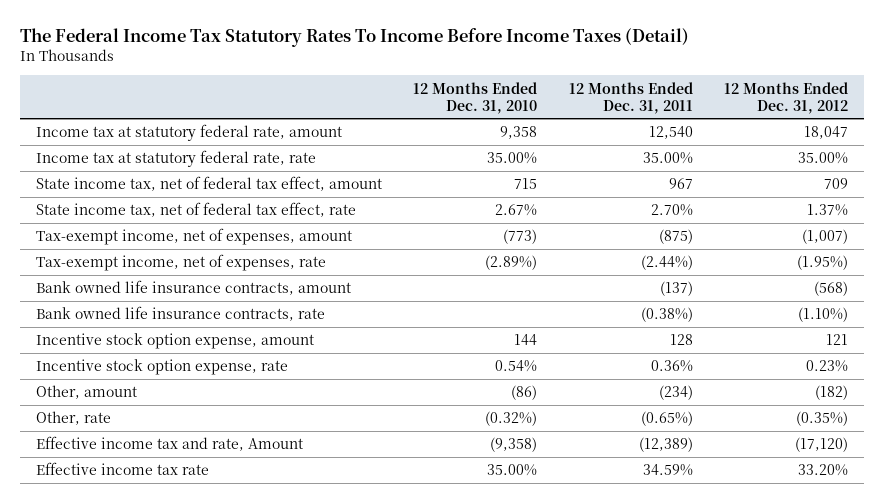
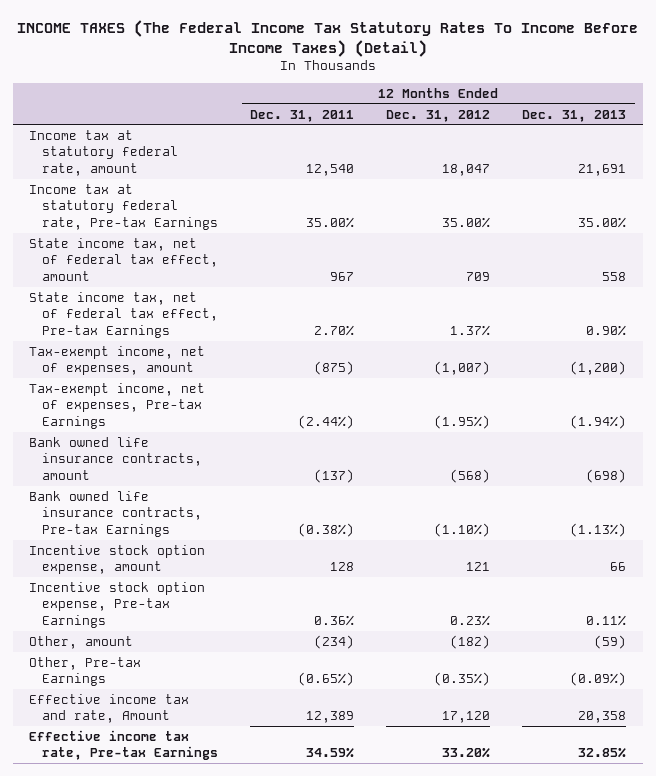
- The Federal Income Tax Statutory Rates To Income Before Income Taxes (Detail)
+ INCOME TAXES (The Federal Income Tax Statutory Rates To Income Before Income Taxes) (Detail)
- | 12 Months Ended Dec. 31, 2010 | 12 Months Ended Dec. 31, 2011 | 12 Months Ended Dec. 31, 2012
+ | 12 Months Ended Dec. 31, 2011 | 12 Months Ended Dec. 31, 2012 | 12 Months Ended Dec. 31, 2013
- Income tax at statutory federal rate, rate | 35.00% | 35.00% | 35.00%
+ Income tax at statutory federal rate, Pre-tax Earnings | 35.00% | 35.00% | 35.00%
- State income tax, net of federal tax effect, rate | 2.67% | 2.70% | 1.37%
+ State income tax, net of federal tax effect, Pre-tax Earnings | 2.70% | 1.37% | 0.90%
- Tax-exempt income, net of expenses, rate | (2.89%) | (2.44%) | (1.95%)
+ Tax-exempt income, net of expenses, Pre-tax Earnings | (2.44%) | (1.95%) | (1.94%)
- Bank owned life insurance contracts, rate | | (0.38%) | (1.10%)
+ Bank owned life insurance contracts, Pre-tax Earnings | (0.38%) | (1.10%) | (1.13%)
- Incentive stock option expense, rate | 0.54% | 0.36% | 0.23%
+ Incentive stock option expense, Pre-tax Earnings | 0.36% | 0.23% | 0.11%
- Other, rate | (0.32%) | (0.65%) | (0.35%)
- Effective income tax and rate, Amount | (9,358) | (12,389) | (17,120)
- Effective income tax rate | 35.00% | 34.59% | 33.20%
+ Other, Pre-tax Earnings | (0.65%) | (0.35%) | (0.09%)
+ Effective income tax and rate, Amount | 12,389 | 17,120 | 20,358
+ Effective income tax rate, Pre-tax Earnings | 34.59% | 33.20% | 32.85%

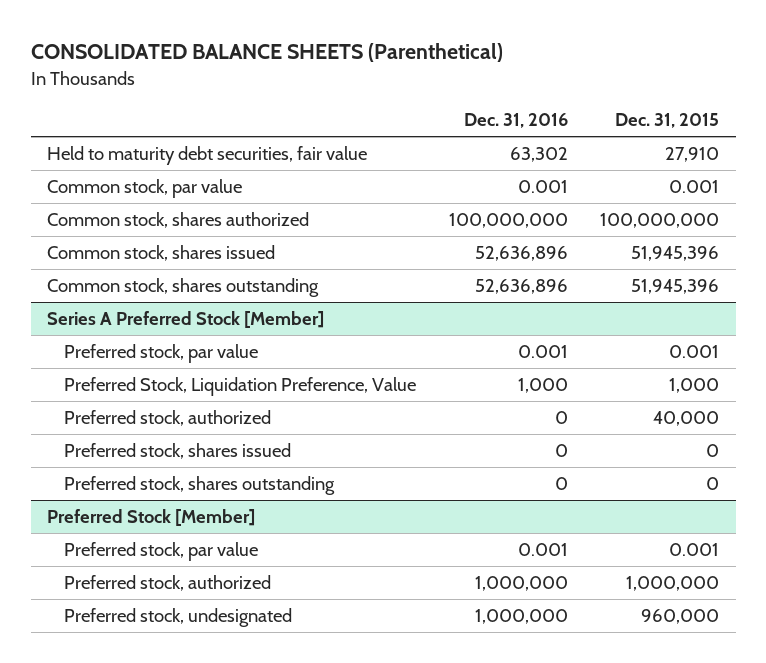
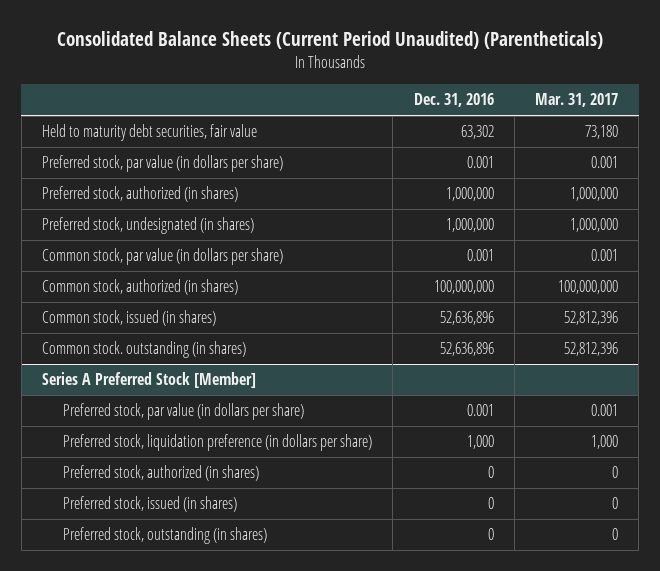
- CONSOLIDATED BALANCE SHEETS (Parenthetical)
+ Consolidated Balance Sheets (Current Period Unaudited) (Parentheticals)
- | Dec. 31, 2016 | Dec. 31, 2015
+ | Dec. 31, 2016 | Mar. 31, 2017
- Common stock, par value | 0.001 | 0.001
- Common stock, shares authorized | 100,000,000 | 100,000,000
- Common stock, shares issued | 52,636,896 | 51,945,396
- Common stock, shares outstanding | 52,636,896 | 51,945,396
+ Preferred stock, par value (in dollars per share) | 0.001 | 0.001
+ Preferred stock, authorized (in shares) | 1,000,000 | 1,000,000
+ Preferred stock, undesignated (in shares) | 1,000,000 | 1,000,000
+ Common stock, par value (in dollars per share) | 0.001 | 0.001
+ Common stock, authorized (in shares) | 100,000,000 | 100,000,000
+ Common stock, issued (in shares) | 52,636,896 | 52,812,396
+ Common stock. outstanding (in shares) | 52,636,896 | 52,812,396
@ Series A Preferred Stock [Member]
- Preferred stock, par value | 0.001 | 0.001
- Preferred Stock, Liquidation Preference, Value | 1,000 | 1,000
- Preferred stock, authorized | 0 | 40,000
- Preferred stock, shares issued | 0 | 0
- Preferred stock, shares outstanding | 0 | 0
- Preferred Stock [Member]
- Preferred stock, par value | 0.001 | 0.001
- Preferred stock, authorized | 1,000,000 | 1,000,000
- Preferred stock, undesignated | 1,000,000 | 960,000
@ Series A Preferred Stock [Member]
+ Preferred stock, par value (in dollars per share) | 0.001 | 0.001
+ Preferred stock, liquidation preference (in dollars per share) | 1,000 | 1,000
+ Preferred stock, authorized (in shares) | 0 | 0
+ Preferred stock, issued (in shares) | 0 | 0
+ Preferred stock, outstanding (in shares) | 0 | 0

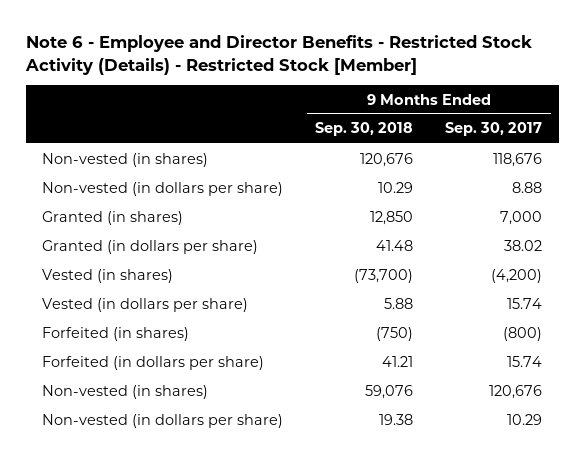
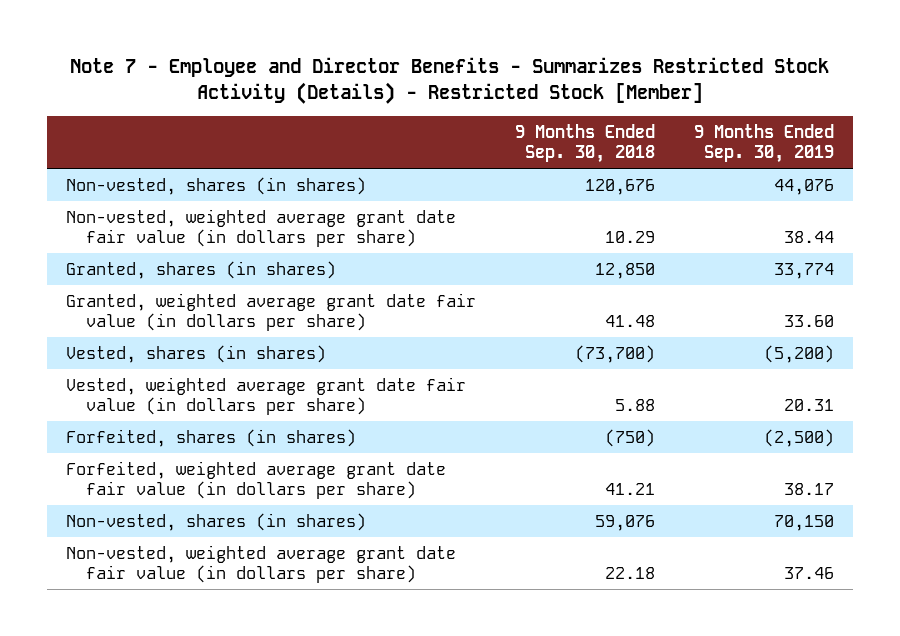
- Note 6 - Employee and Director Benefits - Restricted Stock Activity (Details) - Restricted Stock [Member]
+ Note 7 - Employee and Director Benefits - Summarizes Restricted Stock Activity (Details) - Restricted Stock [Member]
- | 9 Months Ended Sep. 30, 2018 | 9 Months Ended Sep. 30, 2017
+ | 9 Months Ended Sep. 30, 2018 | 9 Months Ended Sep. 30, 2019
- Non-vested (in shares) | 120,676 | 118,676
- Non-vested (in dollars per share) | 10.29 | 8.88
- Granted (in shares) | 12,850 | 7,000
- Granted (in dollars per share) | 41.48 | 38.02
- Vested (in shares) | (73,700) | (4,200)
- Vested (in dollars per share) | 5.88 | 15.74
- Forfeited (in shares) | (750) | (800)
- Forfeited (in dollars per share) | 41.21 | 15.74
- Non-vested (in shares) | 59,076 | 120,676
- Non-vested (in dollars per share) | 19.38 | 10.29
+ Non-vested, shares (in shares) | 120,676 | 44,076
+ Non-vested, weighted average grant date fair value (in dollars per share) | 10.29 | 38.44
+ Granted, shares (in shares) | 12,850 | 33,774
+ Granted, weighted average grant date fair value (in dollars per share) | 41.48 | 33.60
+ Vested, shares (in shares) | (73,700) | (5,200)
+ Vested, weighted average grant date fair value (in dollars per share) | 5.88 | 20.31
+ Forfeited, shares (in shares) | (750) | (2,500)
+ Forfeited, weighted average grant date fair value (in dollars per share) | 41.21 | 38.17
+ Non-vested, shares (in shares) | 59,076 | 70,150
+ Non-vested, weighted average grant date fair value (in dollars per share) | 22.18 | 37.46

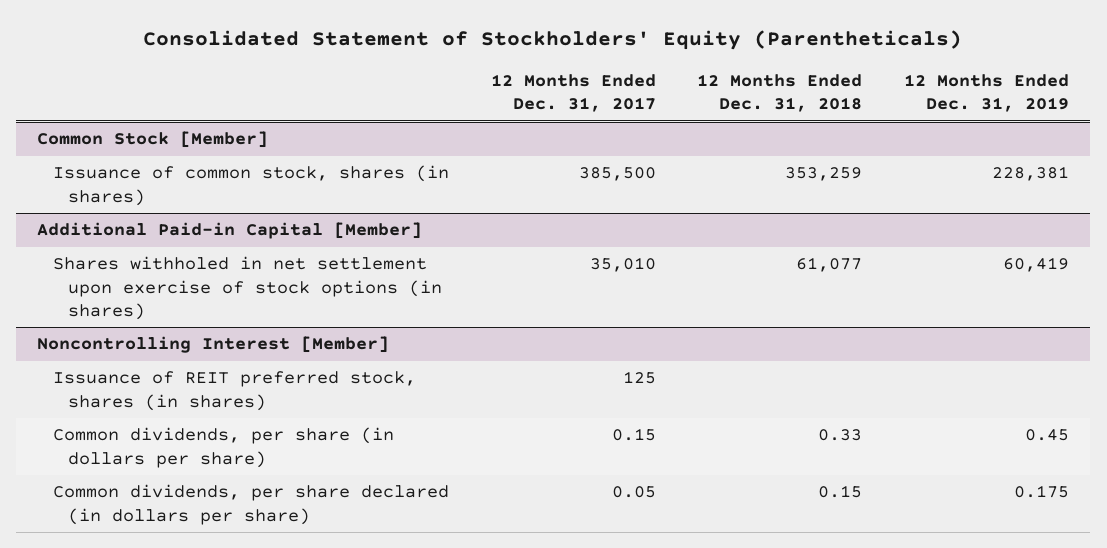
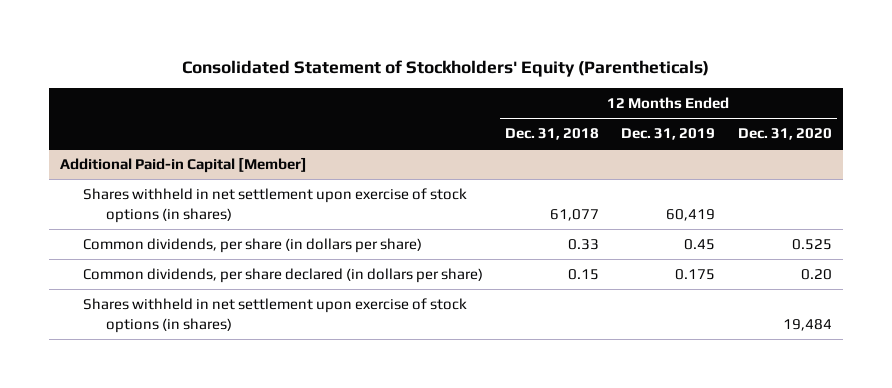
- | 12 Months Ended Dec. 31, 2017 | 12 Months Ended Dec. 31, 2018 | 12 Months Ended Dec. 31, 2019
+ | 12 Months Ended Dec. 31, 2018 | 12 Months Ended Dec. 31, 2019 | 12 Months Ended Dec. 31, 2020
- Common Stock [Member]
- Issuance of common stock, shares (in shares) | 385,500 | 353,259 | 228,381
@ Additional Paid-in Capital [Member]
- Shares withholed in net settlement upon exercise of stock options (in shares) | 35,010 | 61,077 | 60,419
- Noncontrolling Interest [Member]
- Issuance of REIT preferred stock, shares (in shares) | 125 | |
@ Additional Paid-in Capital [Member]
+ Shares withheld in net settlement upon exercise of stock options (in shares) | 61,077 | 60,419 |
+ Shares withheld in net settlement upon exercise of stock options (in shares) | | | 19,484

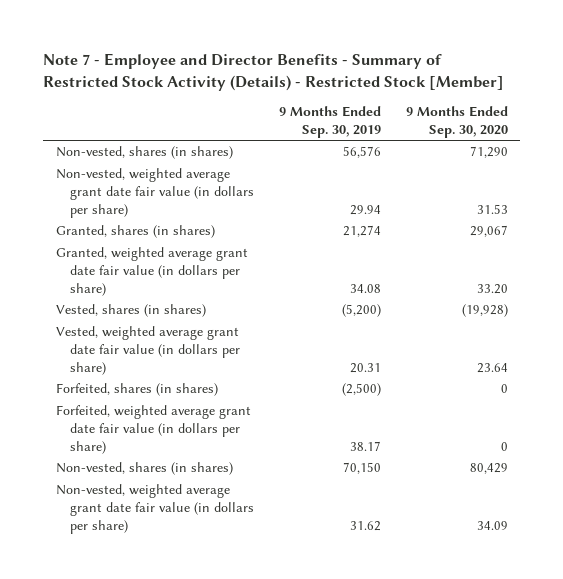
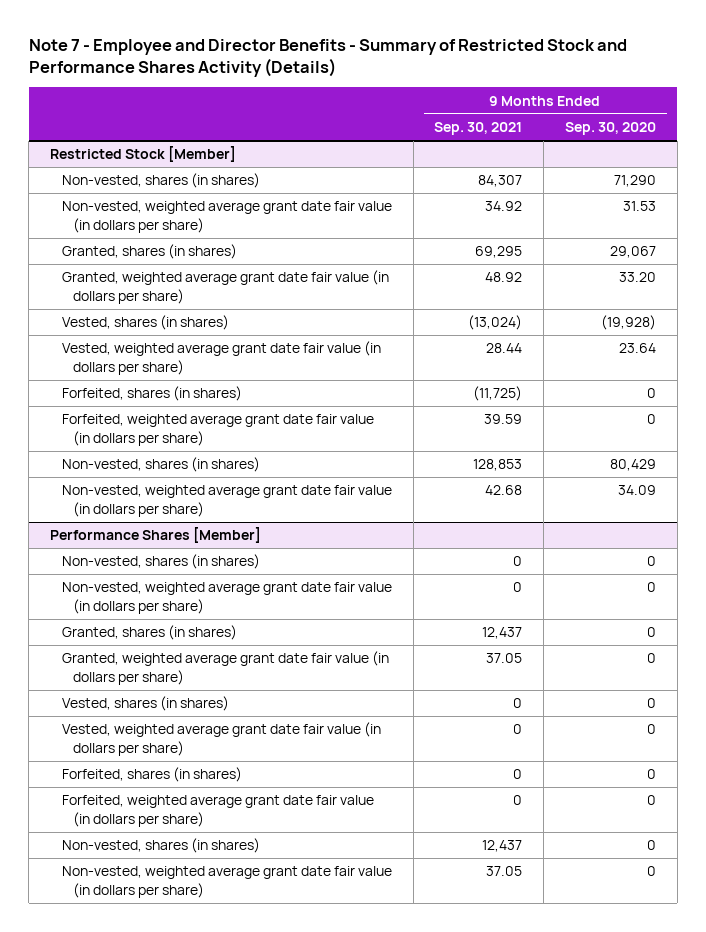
- Note 7 - Employee and Director Benefits - Summary of Restricted Stock Activity (Details) - Restricted Stock [Member]
+ Note 7 - Employee and Director Benefits - Summary of Restricted Stock and Performance Shares Activity (Details)
- | 9 Months Ended Sep. 30, 2019 | 9 Months Ended Sep. 30, 2020
+ | 9 Months Ended Sep. 30, 2021 | 9 Months Ended Sep. 30, 2020
+ Restricted Stock [Member]
+ Performance Shares [Member]
+ Non-vested, shares (in shares) | 0 | 0
+ Non-vested, weighted average grant date fair value (in dollars per share) | 0 | 0
+ Granted, shares (in shares) | 12,437 | 0
+ Granted, weighted average grant date fair value (in dollars per share) | 37.05 | 0
+ Vested, shares (in shares) | 0 | 0
+ Vested, weighted average grant date fair value (in dollars per share) | 0 | 0
+ Forfeited, shares (in shares) | 0 | 0
+ Forfeited, weighted average grant date fair value (in dollars per share) | 0 | 0
+ Non-vested, shares (in shares) | 12,437 | 0
+ Non-vested, weighted average grant date fair value (in dollars per share) | 37.05 | 0

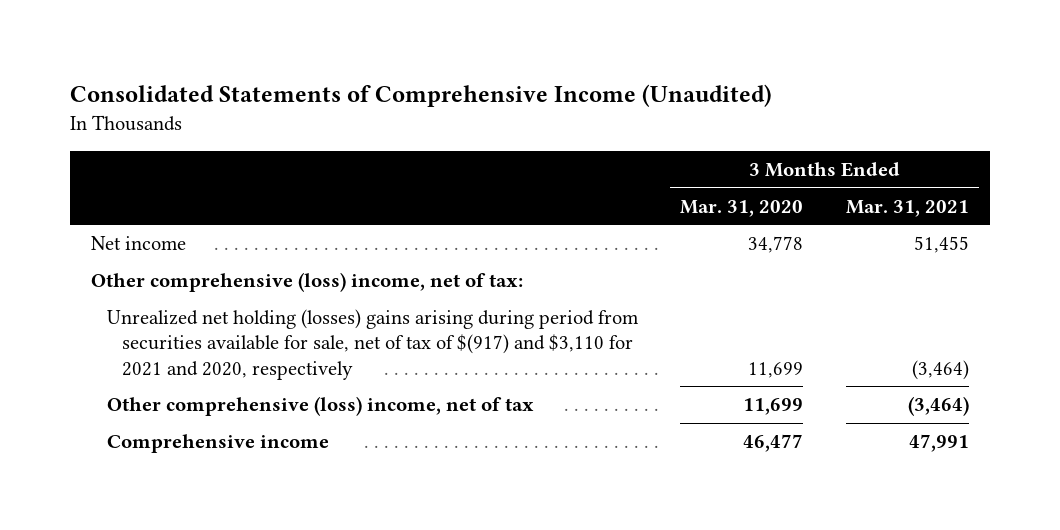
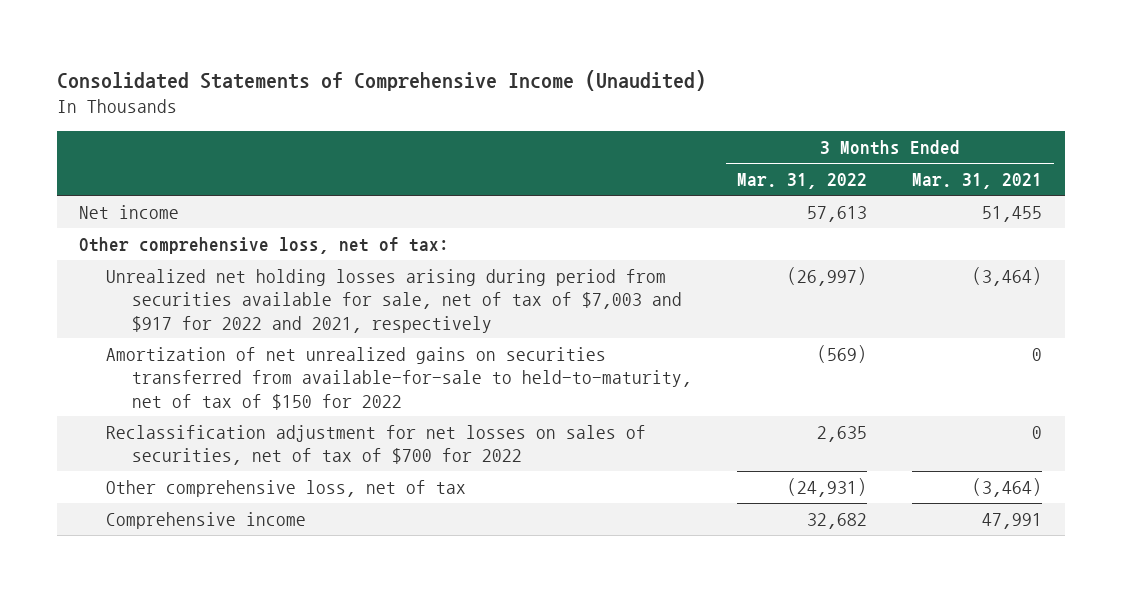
- | 3 Months Ended Mar. 31, 2020 | 3 Months Ended Mar. 31, 2021
+ | 3 Months Ended Mar. 31, 2022 | 3 Months Ended Mar. 31, 2021
- Other comprehensive (loss) income, net of tax:
- Unrealized net holding (losses) gains arising during period from securities available for sale, net of tax of $(917) and $3,110 for 2021 and 2020, respectively | 11,699 | (3,464)
- Other comprehensive (loss) income, net of tax | 11,699 | (3,464)
+ Other comprehensive loss, net of tax:
+ Unrealized net holding losses arising during period from securities available for sale, net of tax of $7,003 and $917 for 2022 and 2021, respectively | (26,997) | (3,464)
+ Amortization of net unrealized gains on securities transferred from available-for-sale to held-to-maturity, net of tax of $150 for 2022 | (569) | 0
+ Reclassification adjustment for net losses on sales of securities, net of tax of $700 for 2022 | 2,635 | 0
+ Other comprehensive loss, net of tax | (24,931) | (3,464)

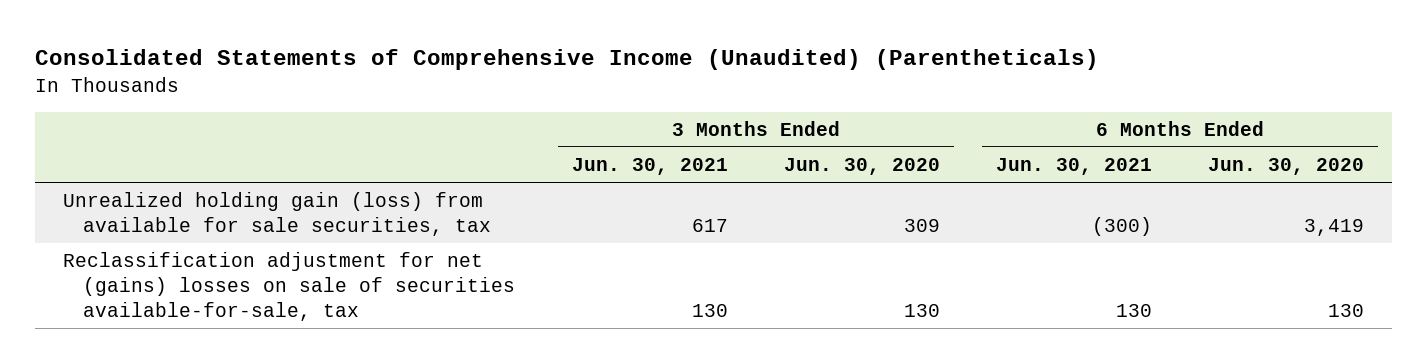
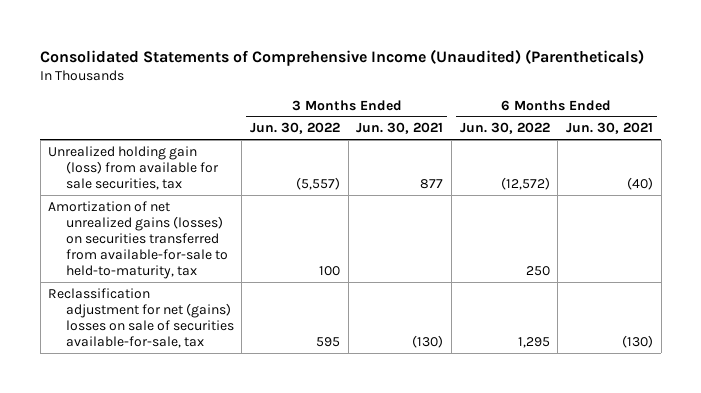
- | 3 Months Ended Jun. 30, 2021 | 3 Months Ended Jun. 30, 2020 | 6 Months Ended Jun. 30, 2021 | 6 Months Ended Jun. 30, 2020
+ | 3 Months Ended Jun. 30, 2022 | 3 Months Ended Jun. 30, 2021 | 6 Months Ended Jun. 30, 2022 | 6 Months Ended Jun. 30, 2021
- Unrealized holding gain (loss) from available for sale securities, tax | 617 | 309 | (300) | 3,419
- Reclassification adjustment for net (gains) losses on sale of securities available-for-sale, tax | 130 | 130 | 130 | 130
+ Unrealized holding gain (loss) from available for sale securities, tax | (5,557) | 877 | (12,572) | (40)
+ Amortization of net unrealized gains (losses) on securities transferred from available-for-sale to held-to-maturity, tax | 100 | | 250 |
+ Reclassification adjustment for net (gains) losses on sale of securities available-for-sale, tax | 595 | (130) | 1,295 | (130)

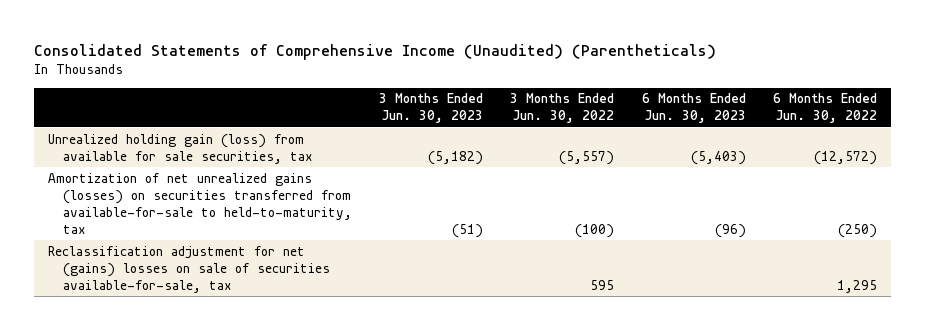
- | 3 Months Ended Jun. 30, 2022 | 3 Months Ended Jun. 30, 2021 | 6 Months Ended Jun. 30, 2022 | 6 Months Ended Jun. 30, 2021
+ | 3 Months Ended Jun. 30, 2023 | 3 Months Ended Jun. 30, 2022 | 6 Months Ended Jun. 30, 2023 | 6 Months Ended Jun. 30, 2022
- Amortization of net unrealized gains (losses) on securities transferred from available-for-sale to held-to-maturity, tax | 100 | | 250 |
+ Amortization of net unrealized gains (losses) on securities transferred from available-for-sale to held-to-maturity, tax | (51) | (100) | (96) | (250)

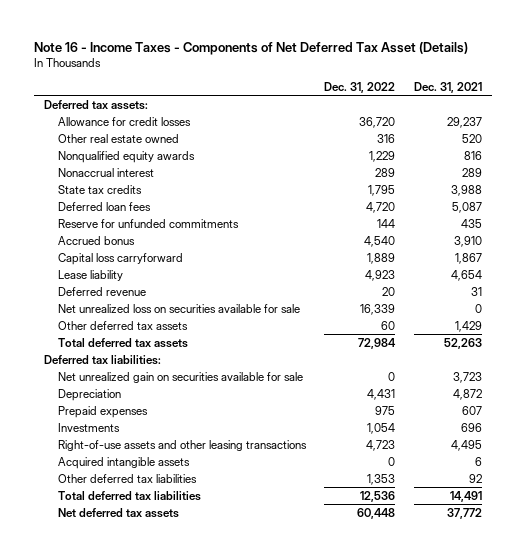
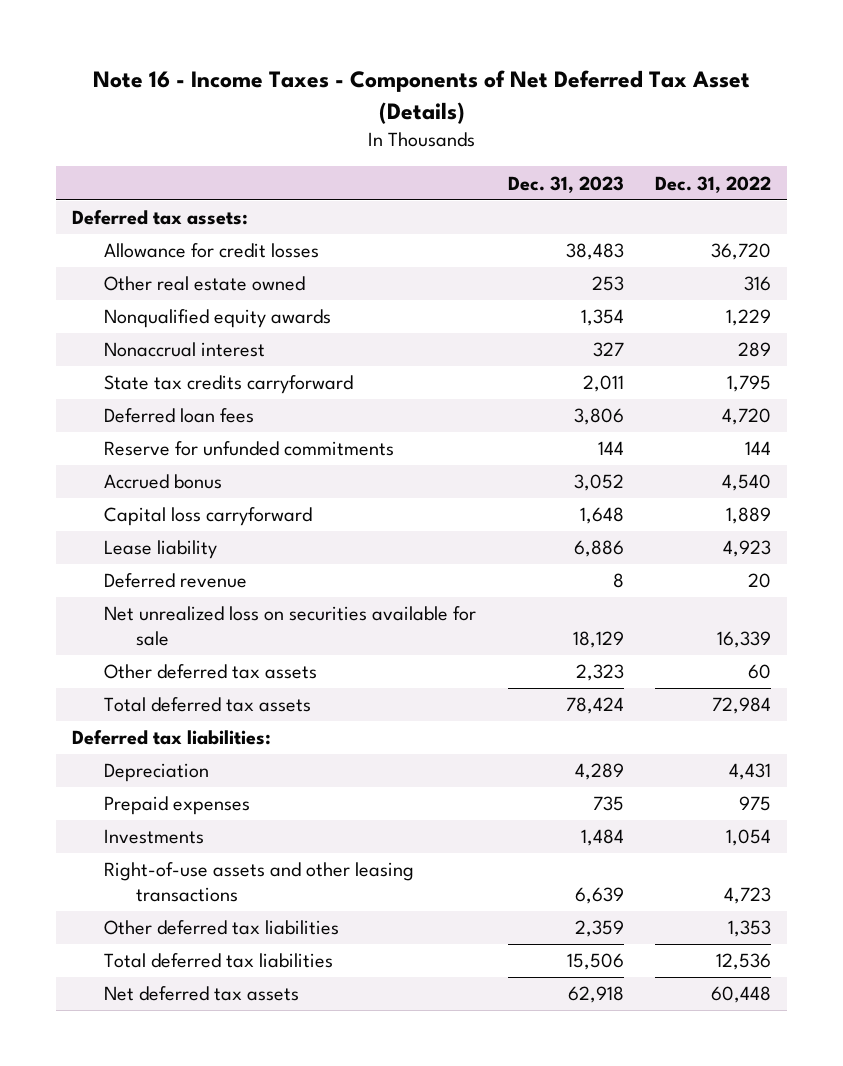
- | Dec. 31, 2022 | Dec. 31, 2021
+ | Dec. 31, 2023 | Dec. 31, 2022
- State tax credits | 1,795 | 3,988
+ State tax credits carryforward | 2,011 | 1,795
- Net unrealized gain on securities available for sale | 0 | 3,723
- Acquired intangible assets | 0 | 6

